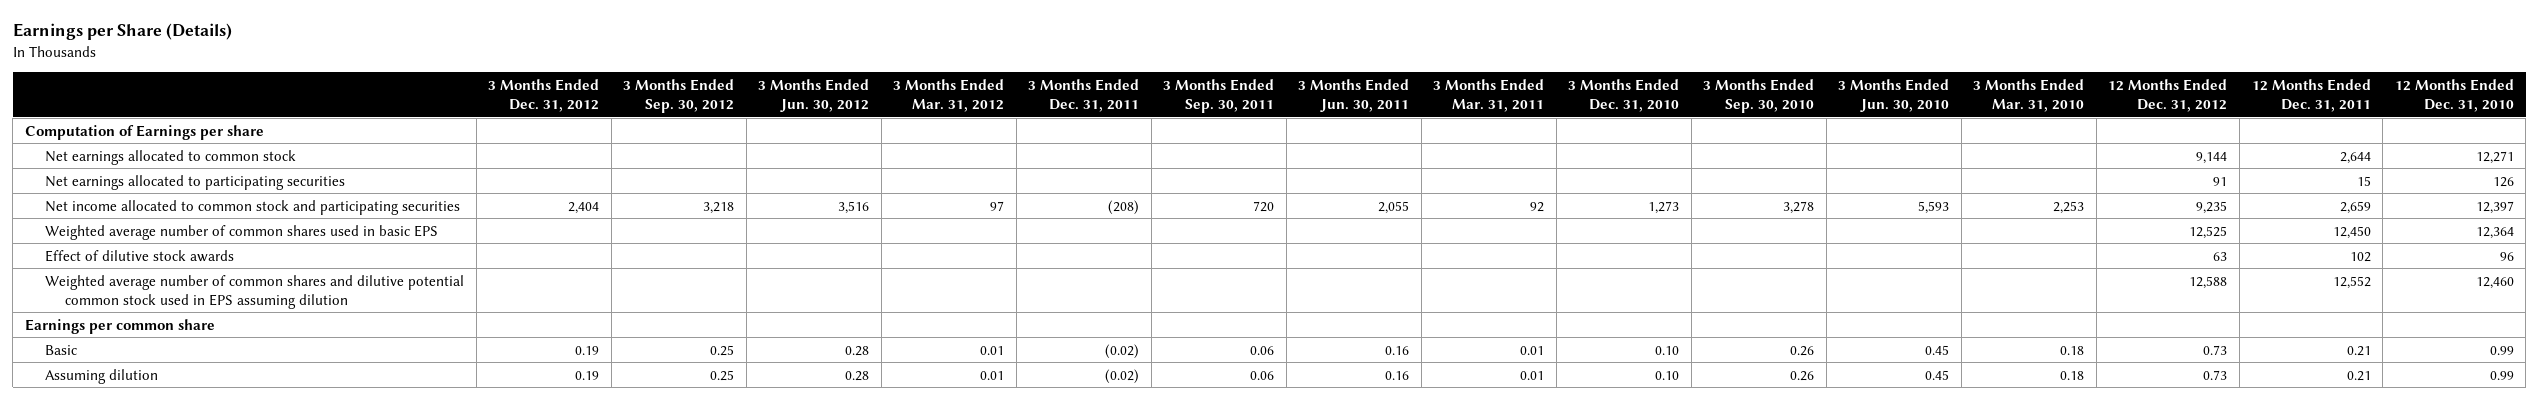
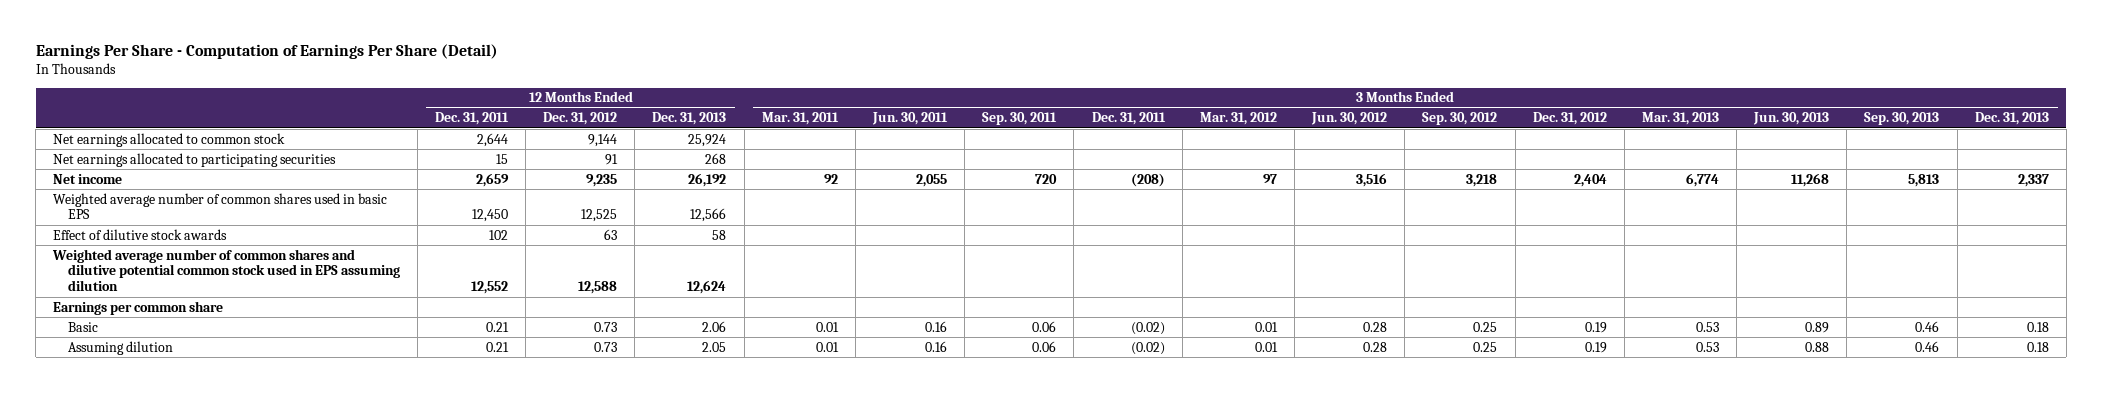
- Earnings per Share (Details)
+ Earnings Per Share - Computation of Earnings Per Share (Detail)
- | 3 Months Ended Dec. 31, 2012 | 3 Months Ended Sep. 30, 2012 | 3 Months Ended Jun. 30, 2012 | 3 Months Ended Mar. 31, 2012 | 3 Months Ended Dec. 31, 2011 | 3 Months Ended Sep. 30, 2011 | 3 Months Ended Jun. 30, 2011 | 3 Months Ended Mar. 31, 2011 | 3 Months Ended Dec. 31, 2010 | 3 Months Ended Sep. 30, 2010 | 3 Months Ended Jun. 30, 2010 | 3 Months Ended Mar. 31, 2010 | 12 Months Ended Dec. 31, 2012 | 12 Months Ended Dec. 31, 2011 | 12 Months Ended Dec. 31, 2010
+ | 12 Months Ended Dec. 31, 2011 | 12 Months Ended Dec. 31, 2012 | 12 Months Ended Dec. 31, 2013 | 3 Months Ended Mar. 31, 2011 | 3 Months Ended Jun. 30, 2011 | 3 Months Ended Sep. 30, 2011 | 3 Months Ended Dec. 31, 2011 | 3 Months Ended Mar. 31, 2012 | 3 Months Ended Jun. 30, 2012 | 3 Months Ended Sep. 30, 2012 | 3 Months Ended Dec. 31, 2012 | 3 Months Ended Mar. 31, 2013 | 3 Months Ended Jun. 30, 2013 | 3 Months Ended Sep. 30, 2013 | 3 Months Ended Dec. 31, 2013
- Computation of Earnings per share
- Net income allocated to common stock and participating securities | 2,404 | 3,218 | 3,516 | 97 | (208) | 720 | 2,055 | 92 | 1,273 | 3,278 | 5,593 | 2,253 | 9,235 | 2,659 | 12,397
+ Net income | 2,659 | 9,235 | 26,192 | 92 | 2,055 | 720 | (208) | 97 | 3,516 | 3,218 | 2,404 | 6,774 | 11,268 | 5,813 | 2,337

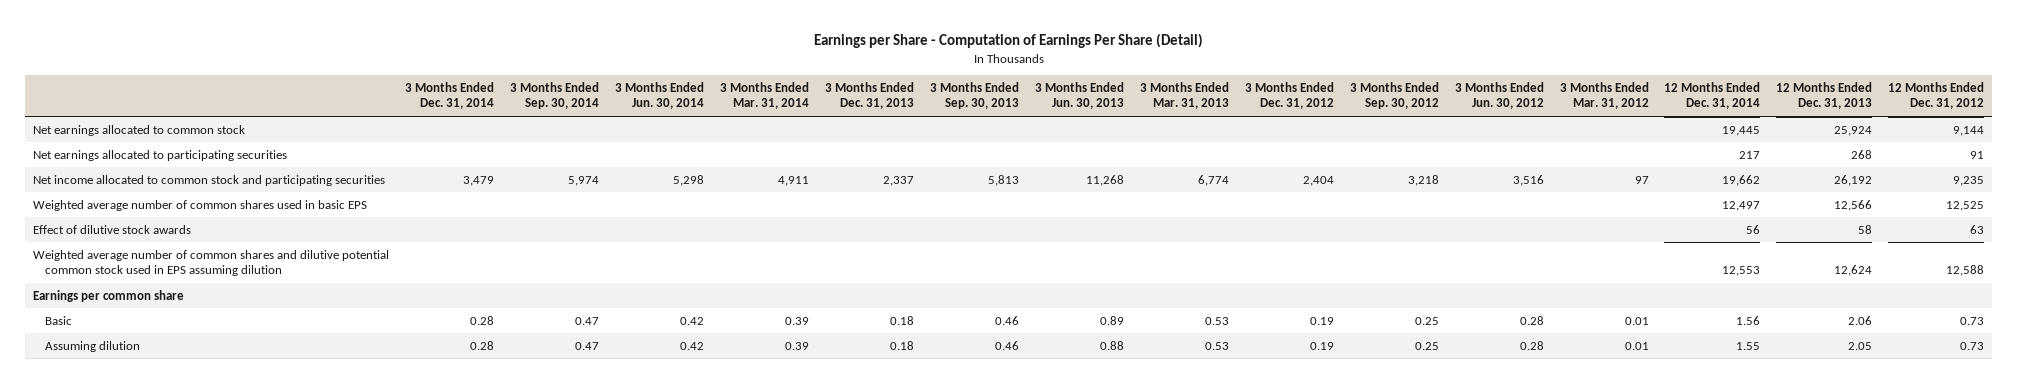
- Earnings Per Share - Computation of Earnings Per Share (Detail)
+ Earnings per Share - Computation of Earnings Per Share (Detail)
- | 12 Months Ended Dec. 31, 2011 | 12 Months Ended Dec. 31, 2012 | 12 Months Ended Dec. 31, 2013 | 3 Months Ended Mar. 31, 2011 | 3 Months Ended Jun. 30, 2011 | 3 Months Ended Sep. 30, 2011 | 3 Months Ended Dec. 31, 2011 | 3 Months Ended Mar. 31, 2012 | 3 Months Ended Jun. 30, 2012 | 3 Months Ended Sep. 30, 2012 | 3 Months Ended Dec. 31, 2012 | 3 Months Ended Mar. 31, 2013 | 3 Months Ended Jun. 30, 2013 | 3 Months Ended Sep. 30, 2013 | 3 Months Ended Dec. 31, 2013
+ | 3 Months Ended Dec. 31, 2014 | 3 Months Ended Sep. 30, 2014 | 3 Months Ended Jun. 30, 2014 | 3 Months Ended Mar. 31, 2014 | 3 Months Ended Dec. 31, 2013 | 3 Months Ended Sep. 30, 2013 | 3 Months Ended Jun. 30, 2013 | 3 Months Ended Mar. 31, 2013 | 3 Months Ended Dec. 31, 2012 | 3 Months Ended Sep. 30, 2012 | 3 Months Ended Jun. 30, 2012 | 3 Months Ended Mar. 31, 2012 | 12 Months Ended Dec. 31, 2014 | 12 Months Ended Dec. 31, 2013 | 12 Months Ended Dec. 31, 2012
- Net income | 2,659 | 9,235 | 26,192 | 92 | 2,055 | 720 | (208) | 97 | 3,516 | 3,218 | 2,404 | 6,774 | 11,268 | 5,813 | 2,337
+ Net income allocated to common stock and participating securities | 3,479 | 5,974 | 5,298 | 4,911 | 2,337 | 5,813 | 11,268 | 6,774 | 2,404 | 3,218 | 3,516 | 97 | 19,662 | 26,192 | 9,235

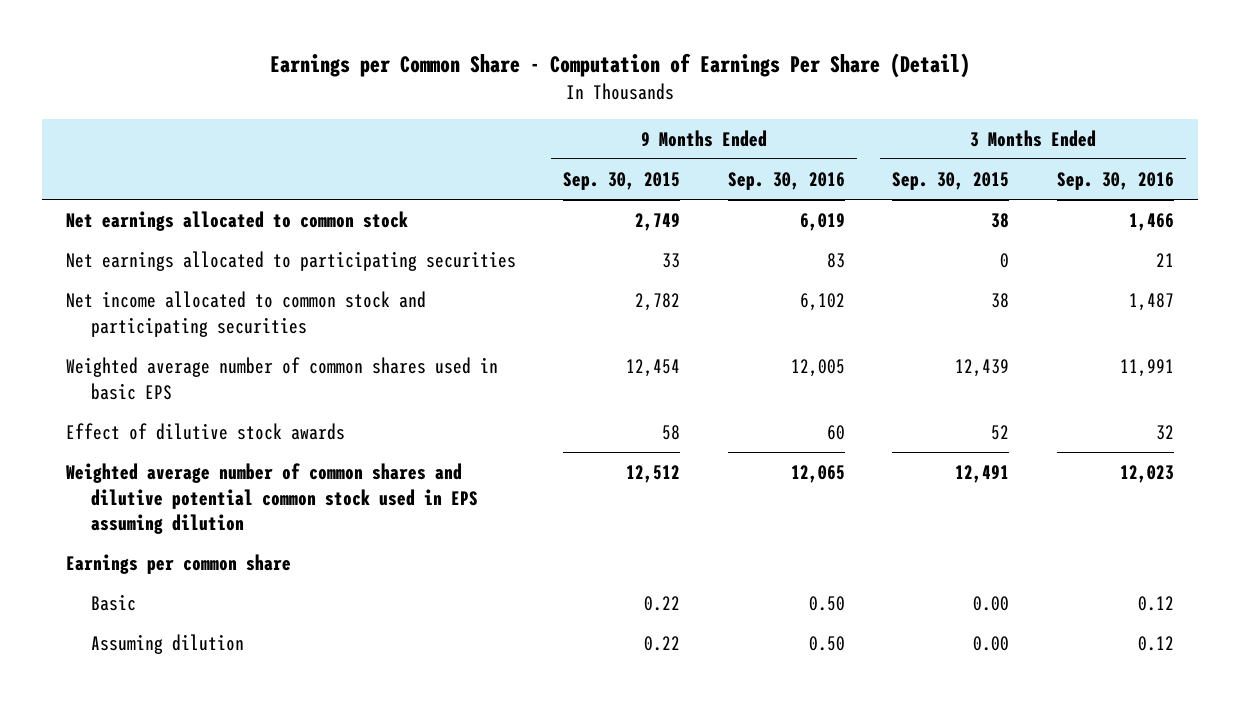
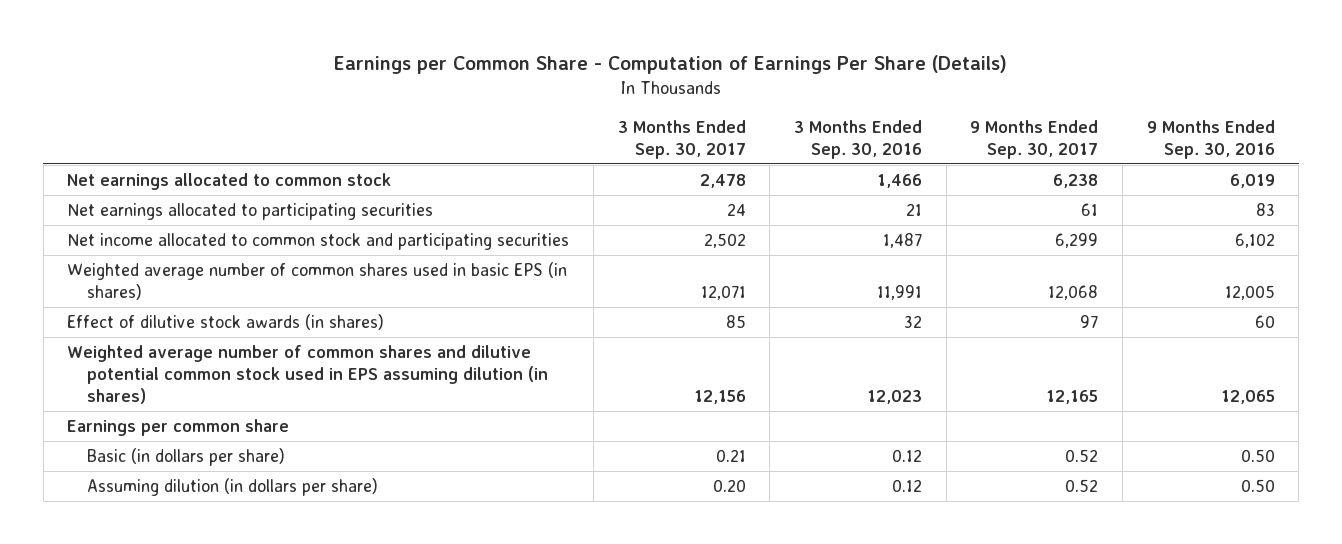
- Earnings per Common Share - Computation of Earnings Per Share (Detail)
+ Earnings per Common Share - Computation of Earnings Per Share (Details)
- | 9 Months Ended Sep. 30, 2015 | 9 Months Ended Sep. 30, 2016 | 3 Months Ended Sep. 30, 2015 | 3 Months Ended Sep. 30, 2016
+ | 3 Months Ended Sep. 30, 2017 | 3 Months Ended Sep. 30, 2016 | 9 Months Ended Sep. 30, 2017 | 9 Months Ended Sep. 30, 2016
- Weighted average number of common shares used in basic EPS | 12,454 | 12,005 | 12,439 | 11,991
- Effect of dilutive stock awards | 58 | 60 | 52 | 32
- Weighted average number of common shares and dilutive potential common stock used in EPS assuming dilution | 12,512 | 12,065 | 12,491 | 12,023
+ Weighted average number of common shares used in basic EPS (in shares) | 12,071 | 11,991 | 12,068 | 12,005
+ Effect of dilutive stock awards (in shares) | 85 | 32 | 97 | 60
+ Weighted average number of common shares and dilutive potential common stock used in EPS assuming dilution (in shares) | 12,156 | 12,023 | 12,165 | 12,065
- Basic | 0.22 | 0.50 | 0.00 | 0.12
- Assuming dilution | 0.22 | 0.50 | 0.00 | 0.12
+ Basic (in dollars per share) | 0.21 | 0.12 | 0.52 | 0.50
+ Assuming dilution (in dollars per share) | 0.20 | 0.12 | 0.52 | 0.50

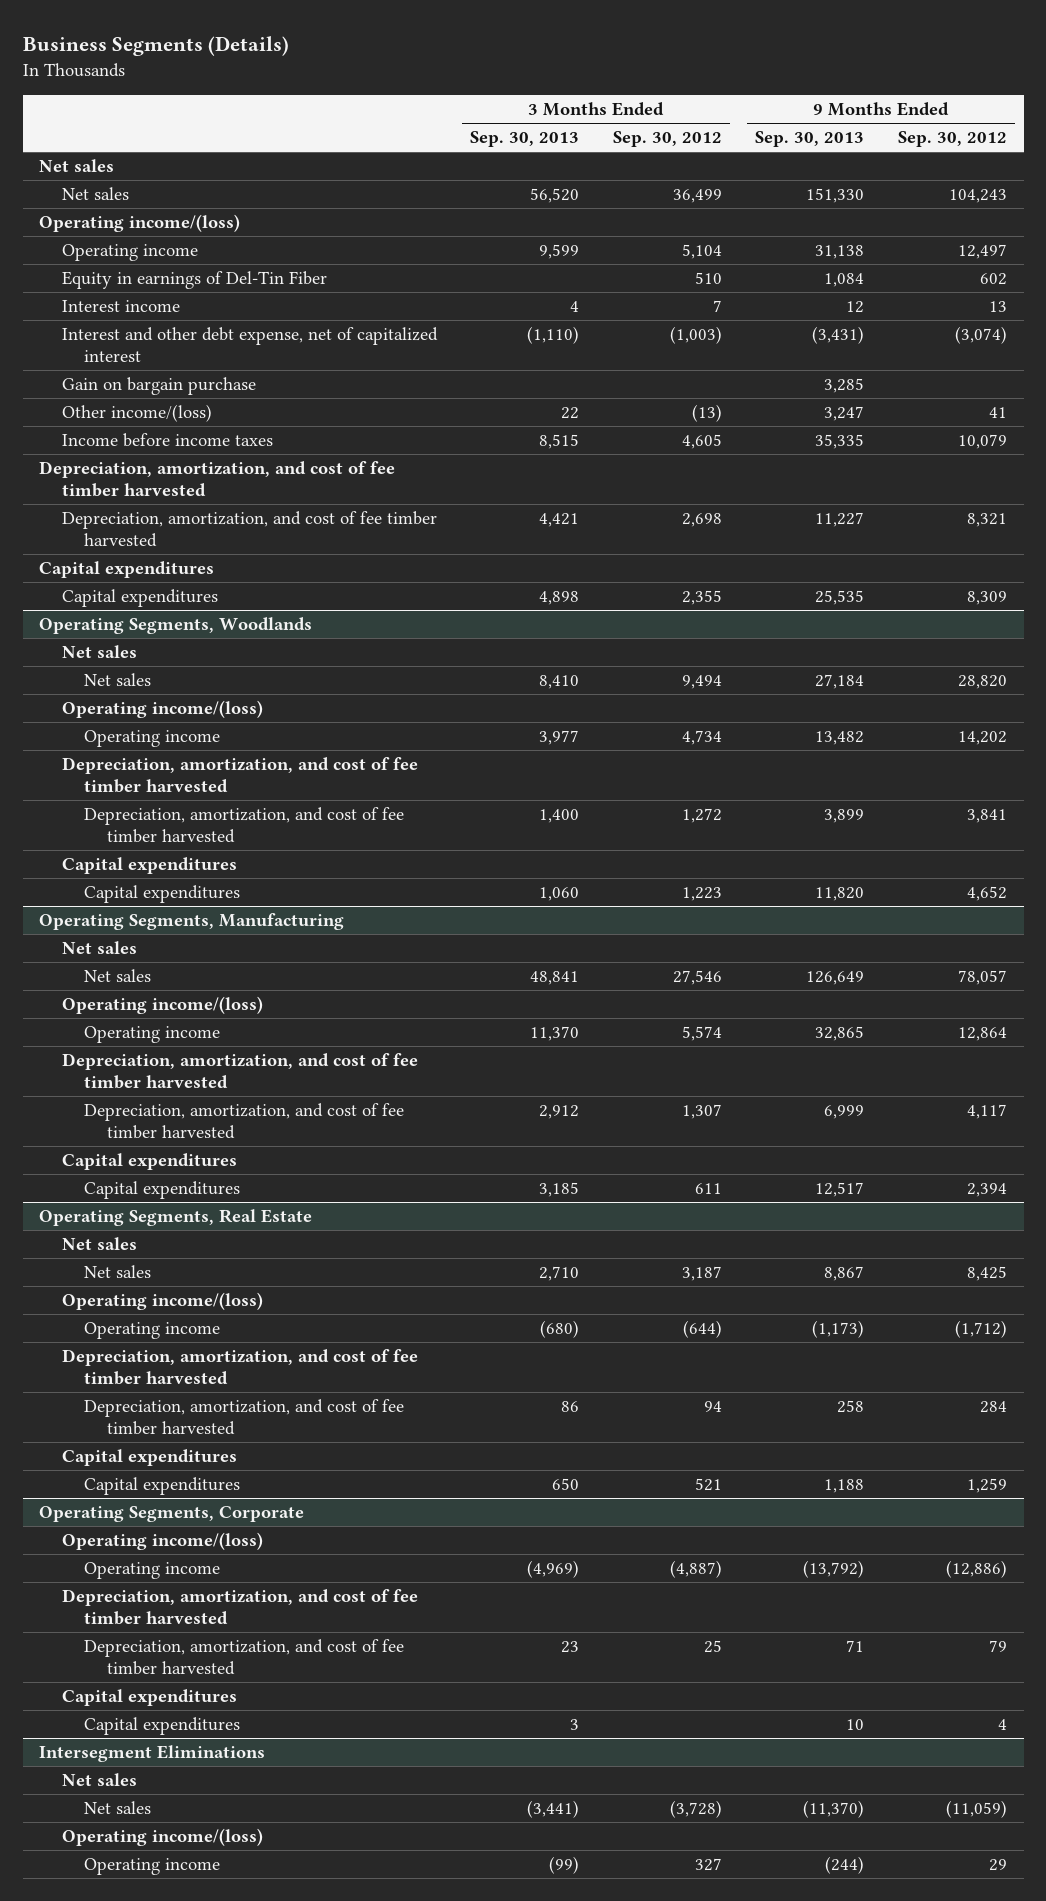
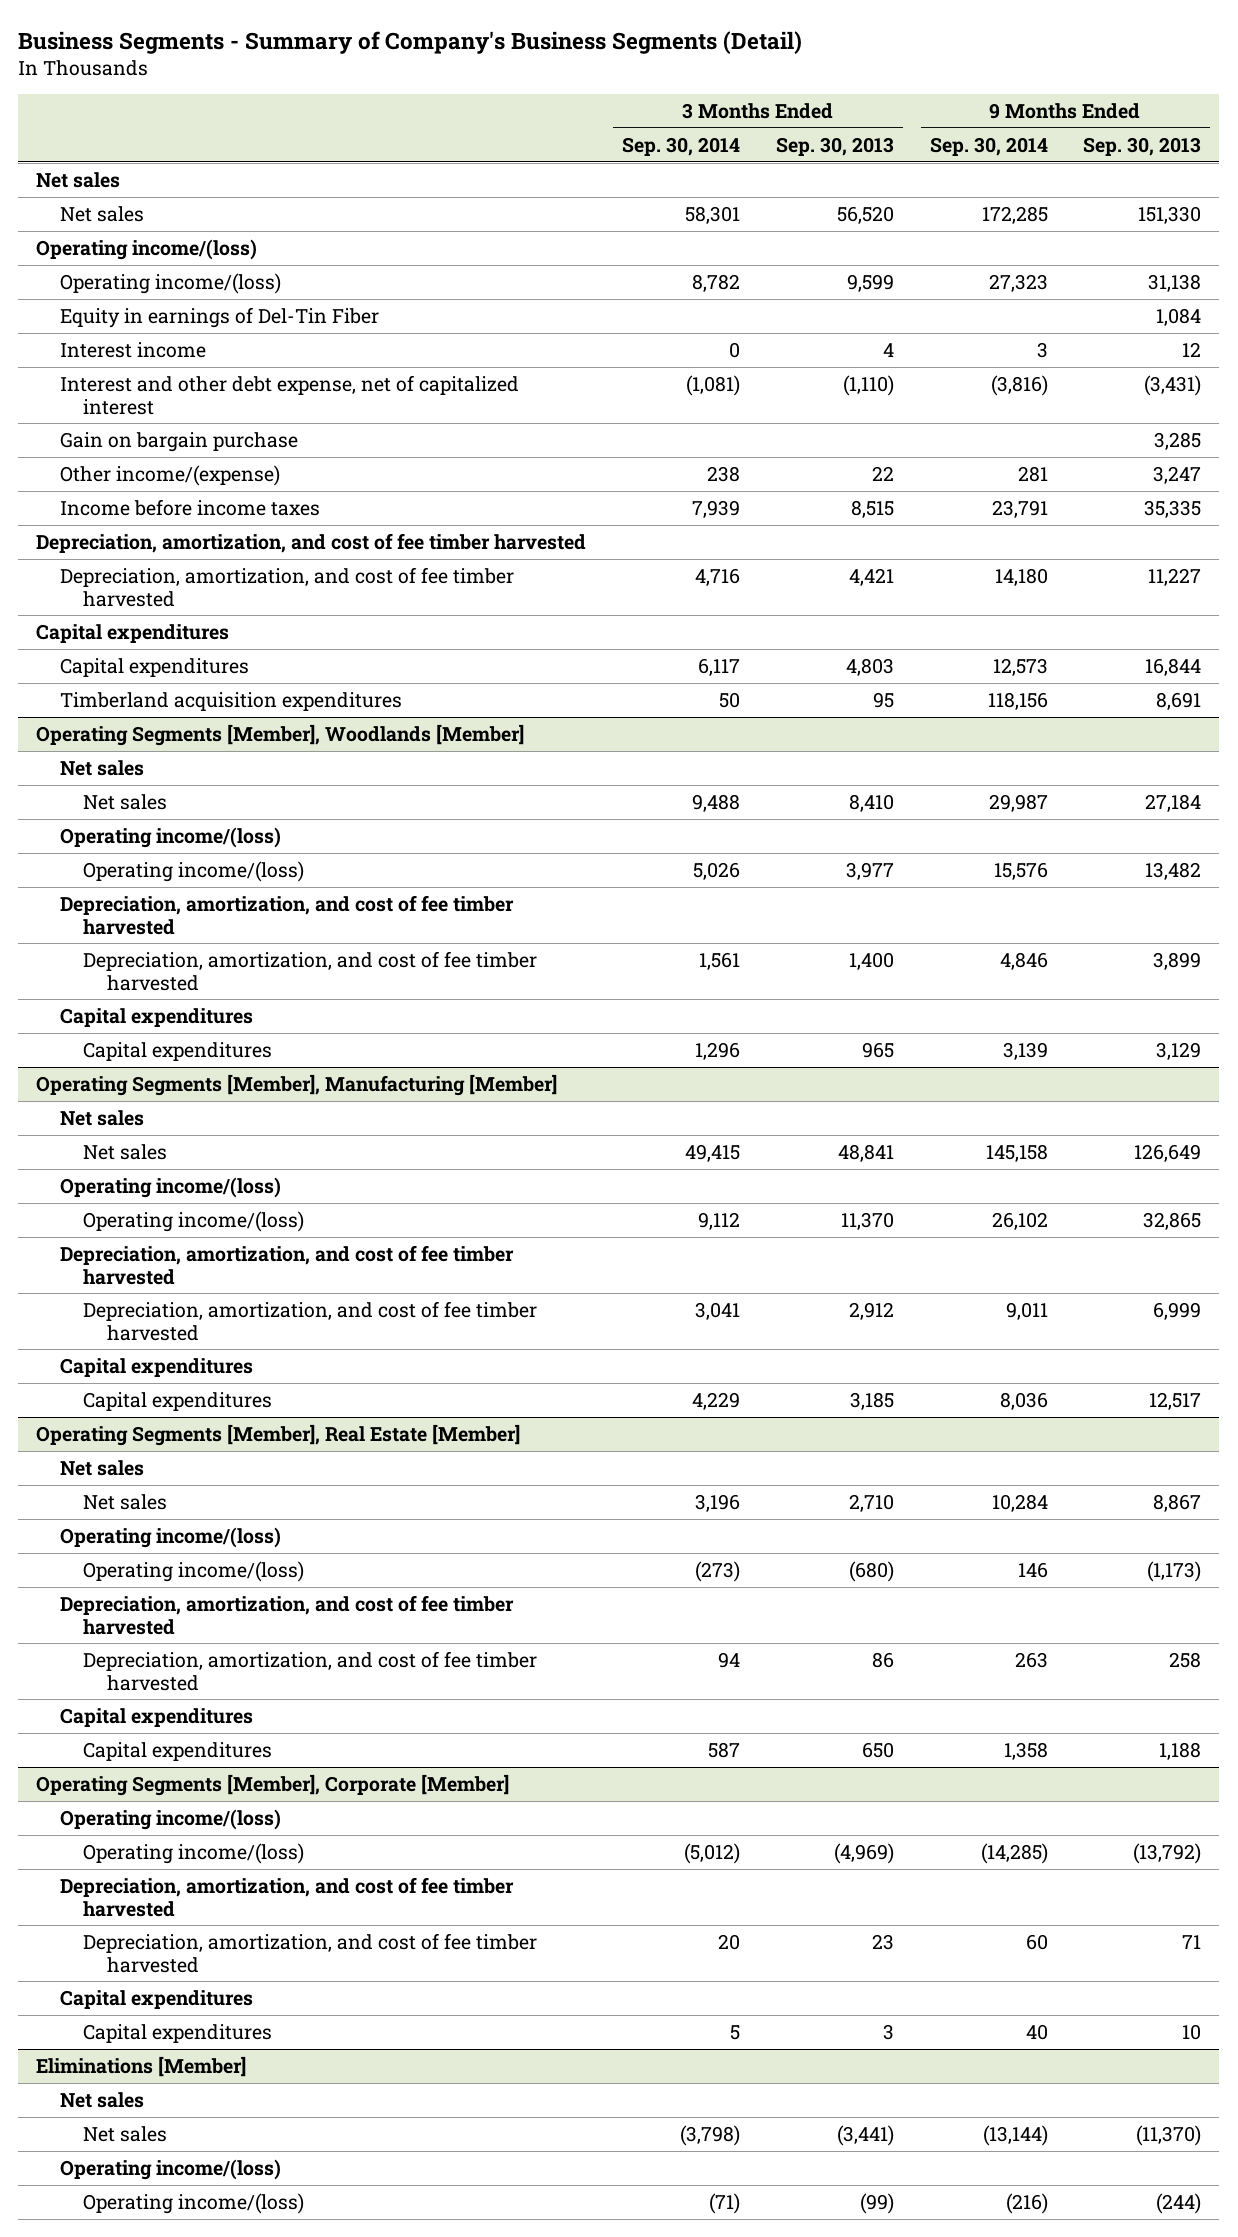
- Business Segments (Details)
+ Business Segments - Summary of Company's Business Segments (Detail)
- | 3 Months Ended Sep. 30, 2013 | 3 Months Ended Sep. 30, 2012 | 9 Months Ended Sep. 30, 2013 | 9 Months Ended Sep. 30, 2012
+ | 3 Months Ended Sep. 30, 2014 | 3 Months Ended Sep. 30, 2013 | 9 Months Ended Sep. 30, 2014 | 9 Months Ended Sep. 30, 2013
- Operating income | 9,599 | 5,104 | 31,138 | 12,497
+ Operating income/(loss) | 8,782 | 9,599 | 27,323 | 31,138
- Other income/(loss) | 22 | (13) | 3,247 | 41
+ Other income/(expense) | 238 | 22 | 281 | 3,247
- Capital expenditures | 4,898 | 2,355 | 25,535 | 8,309
- Operating Segments, Woodlands
+ Capital expenditures | 6,117 | 4,803 | 12,573 | 16,844
+ Timberland acquisition expenditures | 50 | 95 | 118,156 | 8,691
+ Operating Segments [Member], Woodlands [Member]
- Operating income | 3,977 | 4,734 | 13,482 | 14,202
+ Operating income/(loss) | 5,026 | 3,977 | 15,576 | 13,482
- Capital expenditures | 1,060 | 1,223 | 11,820 | 4,652
- Operating Segments, Manufacturing
+ Capital expenditures | 1,296 | 965 | 3,139 | 3,129
+ Operating Segments [Member], Manufacturing [Member]
- Operating income | 11,370 | 5,574 | 32,865 | 12,864
+ Operating income/(loss) | 9,112 | 11,370 | 26,102 | 32,865
- Operating Segments, Real Estate
+ Operating Segments [Member], Real Estate [Member]
- Operating income | (680) | (644) | (1,173) | (1,712)
+ Operating income/(loss) | (273) | (680) | 146 | (1,173)
- Operating Segments, Corporate
+ Operating Segments [Member], Corporate [Member]
- Operating income | (4,969) | (4,887) | (13,792) | (12,886)
+ Operating income/(loss) | (5,012) | (4,969) | (14,285) | (13,792)
- Intersegment Eliminations
+ Eliminations [Member]
- Operating income | (99) | 327 | (244) | 29
+ Operating income/(loss) | (71) | (99) | (216) | (244)

